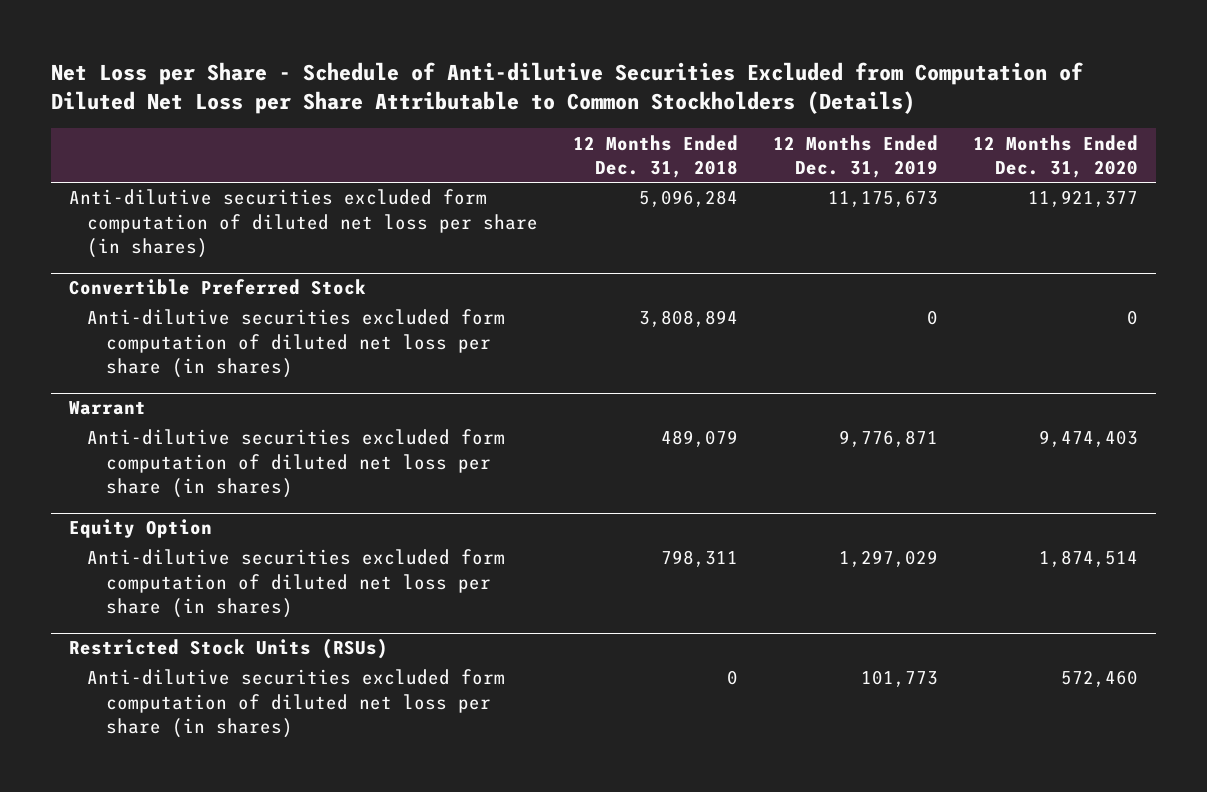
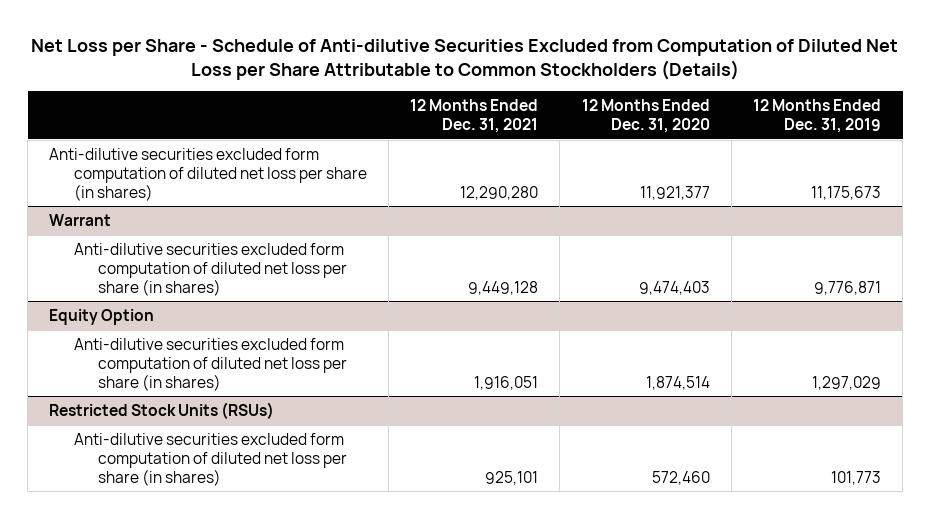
- | 12 Months Ended Dec. 31, 2018 | 12 Months Ended Dec. 31, 2019 | 12 Months Ended Dec. 31, 2020
+ | 12 Months Ended Dec. 31, 2021 | 12 Months Ended Dec. 31, 2020 | 12 Months Ended Dec. 31, 2019
- Convertible Preferred Stock
- Anti-dilutive securities excluded form computation of diluted net loss per share (in shares) | 3,808,894 | 0 | 0

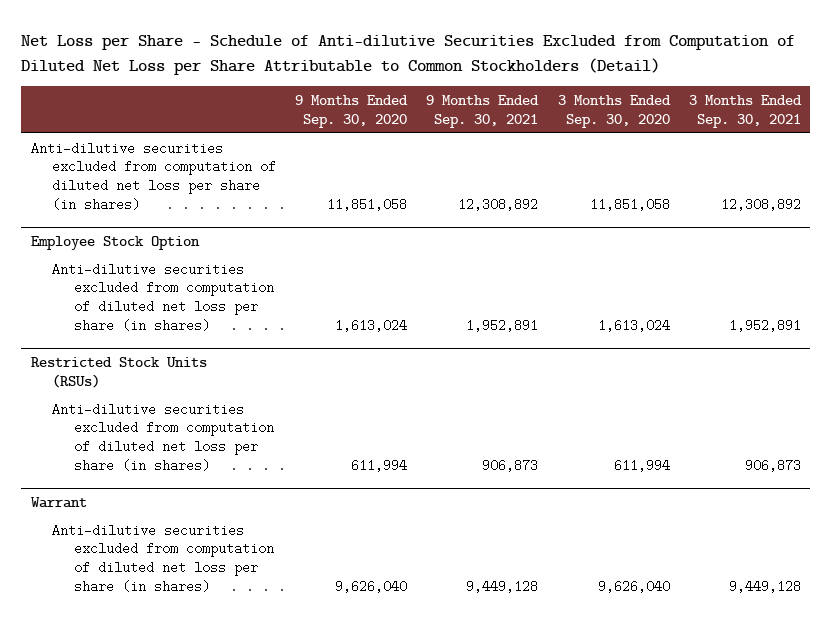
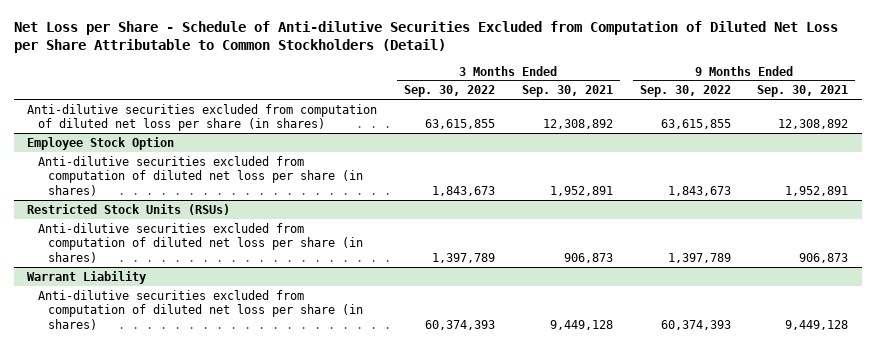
- | 9 Months Ended Sep. 30, 2020 | 9 Months Ended Sep. 30, 2021 | 3 Months Ended Sep. 30, 2020 | 3 Months Ended Sep. 30, 2021
+ | 3 Months Ended Sep. 30, 2022 | 3 Months Ended Sep. 30, 2021 | 9 Months Ended Sep. 30, 2022 | 9 Months Ended Sep. 30, 2021
- Warrant
+ Warrant Liability

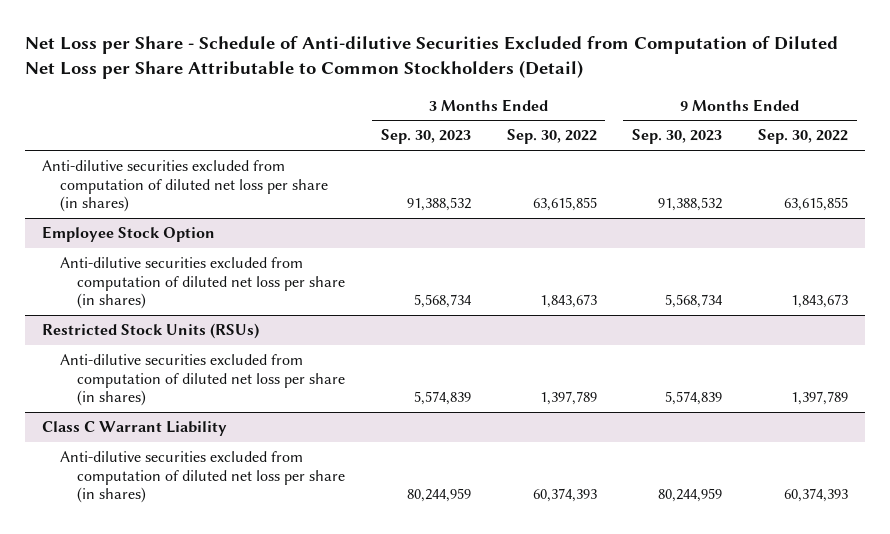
- | 3 Months Ended Sep. 30, 2022 | 3 Months Ended Sep. 30, 2021 | 9 Months Ended Sep. 30, 2022 | 9 Months Ended Sep. 30, 2021
+ | 3 Months Ended Sep. 30, 2023 | 3 Months Ended Sep. 30, 2022 | 9 Months Ended Sep. 30, 2023 | 9 Months Ended Sep. 30, 2022
- Warrant Liability
+ Class C Warrant Liability

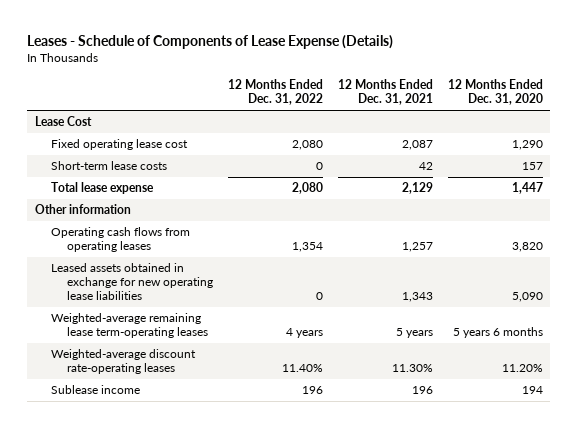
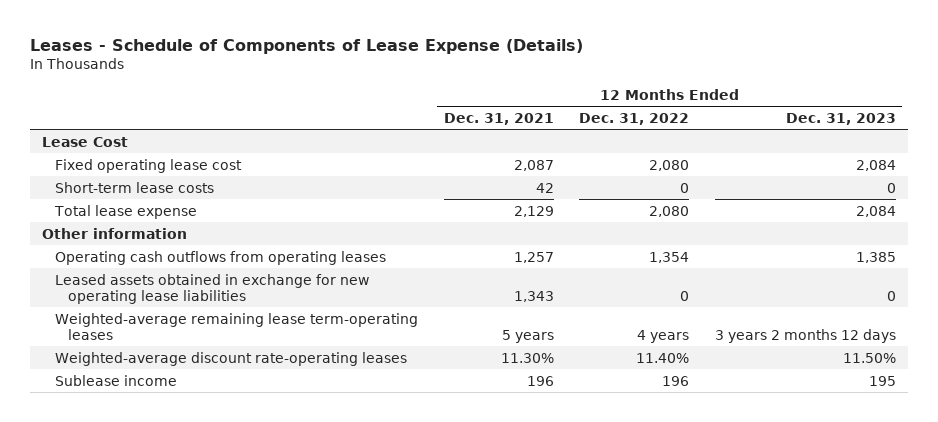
- | 12 Months Ended Dec. 31, 2022 | 12 Months Ended Dec. 31, 2021 | 12 Months Ended Dec. 31, 2020
+ | 12 Months Ended Dec. 31, 2021 | 12 Months Ended Dec. 31, 2022 | 12 Months Ended Dec. 31, 2023
- Operating cash flows from operating leases | 1,354 | 1,257 | 3,820
+ Operating cash outflows from operating leases | 1,257 | 1,354 | 1,385

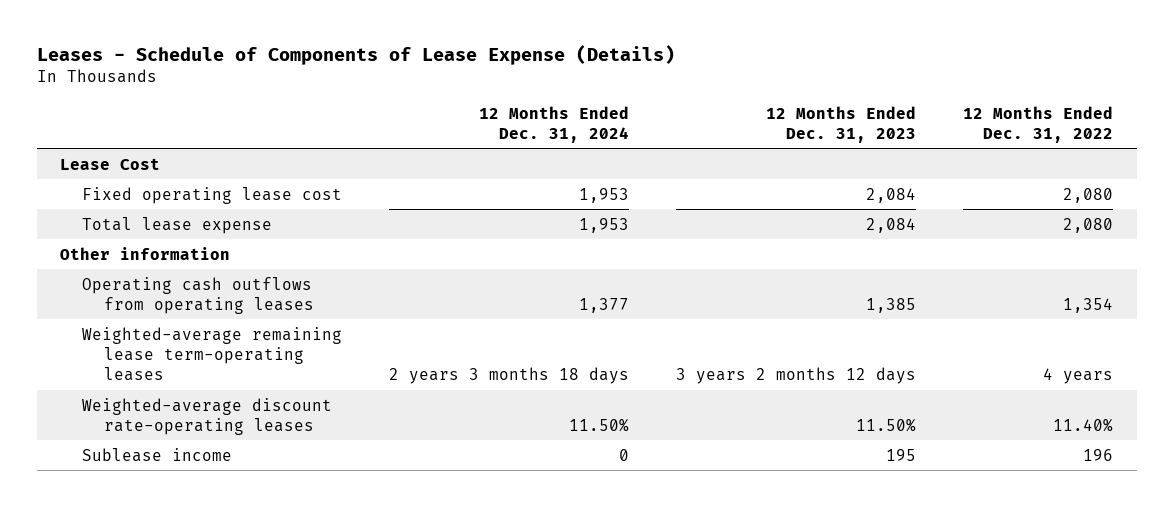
- | 12 Months Ended Dec. 31, 2021 | 12 Months Ended Dec. 31, 2022 | 12 Months Ended Dec. 31, 2023
+ | 12 Months Ended Dec. 31, 2024 | 12 Months Ended Dec. 31, 2023 | 12 Months Ended Dec. 31, 2022
- Short-term lease costs | 42 | 0 | 0
- Leased assets obtained in exchange for new operating lease liabilities | 1,343 | 0 | 0

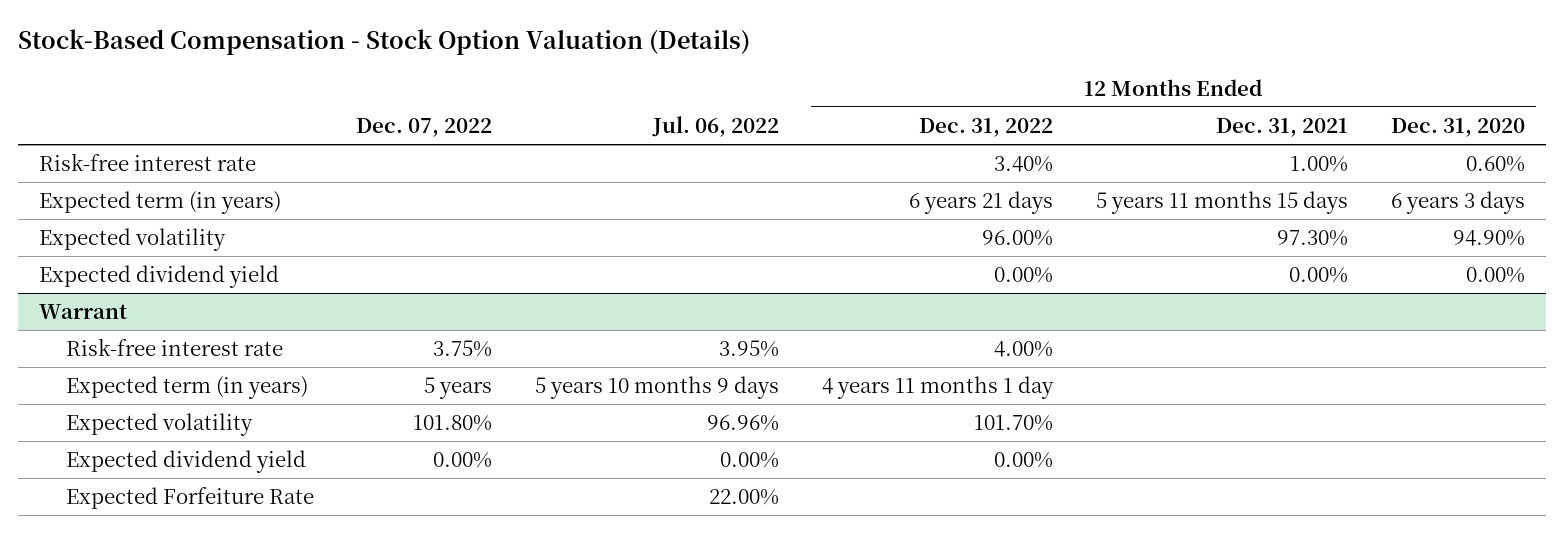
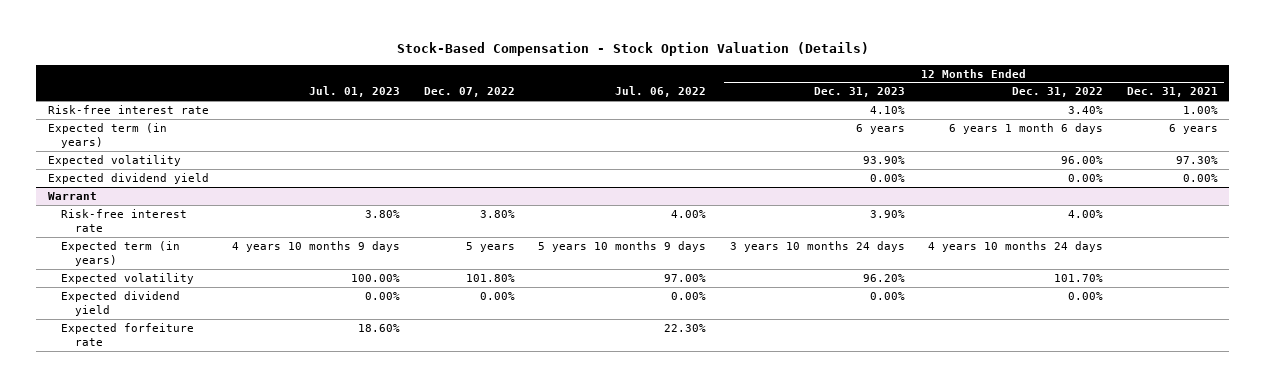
- | Dec. 07, 2022 | Jul. 06, 2022 | 12 Months Ended Dec. 31, 2022 | 12 Months Ended Dec. 31, 2021 | 12 Months Ended Dec. 31, 2020
+ | Jul. 01, 2023 | Dec. 07, 2022 | Jul. 06, 2022 | 12 Months Ended Dec. 31, 2023 | 12 Months Ended Dec. 31, 2022 | 12 Months Ended Dec. 31, 2021
- Expected term (in years) | | | 6 years 21 days | 5 years 11 months 15 days | 6 years 3 days
+ Expected term (in years) | | | | 6 years | 6 years 1 month 6 days | 6 years
@ Warrant
- Risk-free interest rate | 3.75% | 3.95% | 4.00% | |
- Expected term (in years) | 5 years | 5 years 10 months 9 days | 4 years 11 months 1 day | |
- Expected volatility | 101.80% | 96.96% | 101.70% | |
+ Risk-free interest rate | 3.80% | 3.80% | 4.00% | 3.90% | 4.00% |
+ Expected term (in years) | 4 years 10 months 9 days | 5 years | 5 years 10 months 9 days | 3 years 10 months 24 days | 4 years 10 months 24 days |
+ Expected volatility | 100.00% | 101.80% | 97.00% | 96.20% | 101.70% |
- Expected Forfeiture Rate | | 22.00% | | |
+ Expected forfeiture rate | 18.60% | | 22.30% | | |

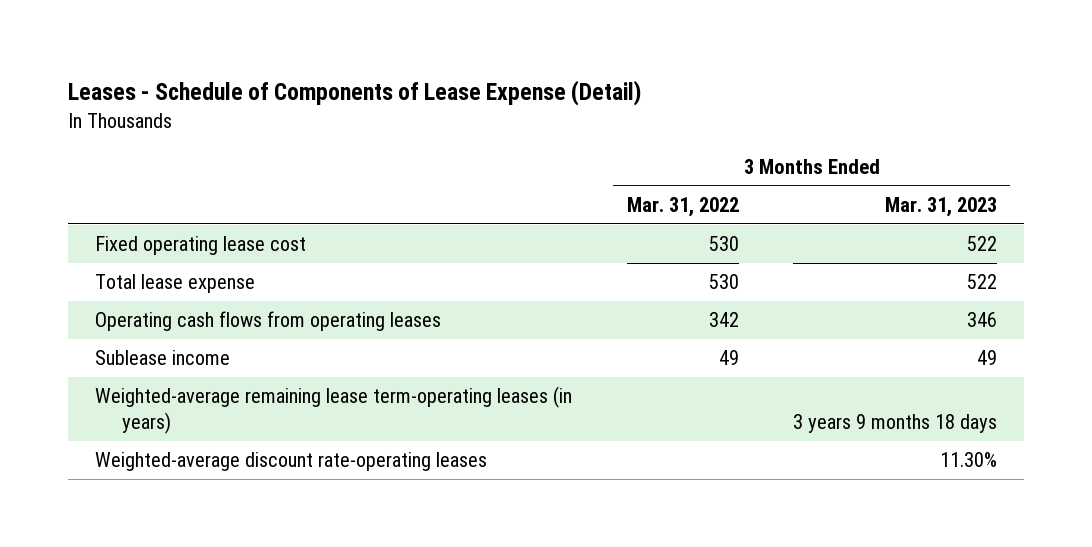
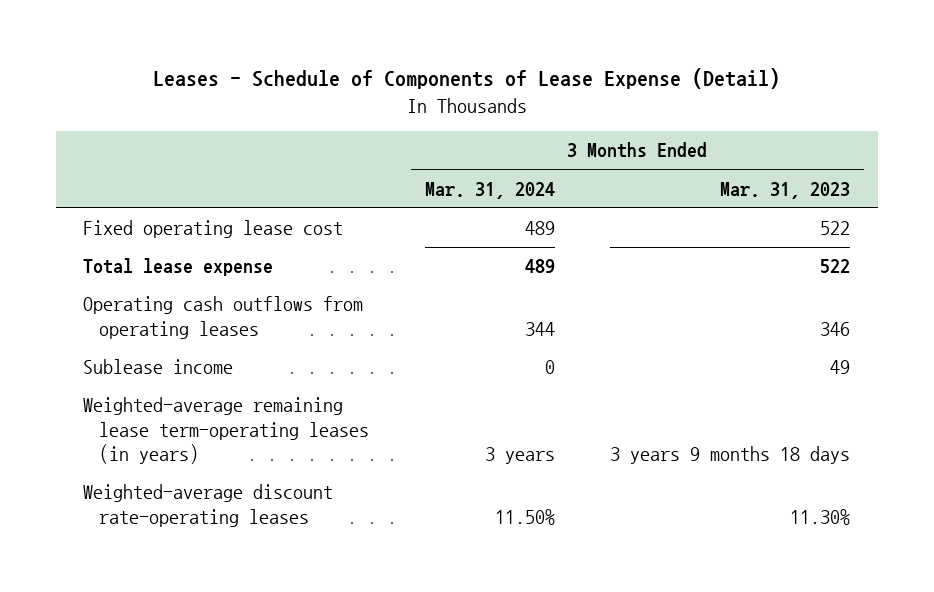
- | 3 Months Ended Mar. 31, 2022 | 3 Months Ended Mar. 31, 2023
+ | 3 Months Ended Mar. 31, 2024 | 3 Months Ended Mar. 31, 2023
- Operating cash flows from operating leases | 342 | 346
+ Operating cash outflows from operating leases | 344 | 346

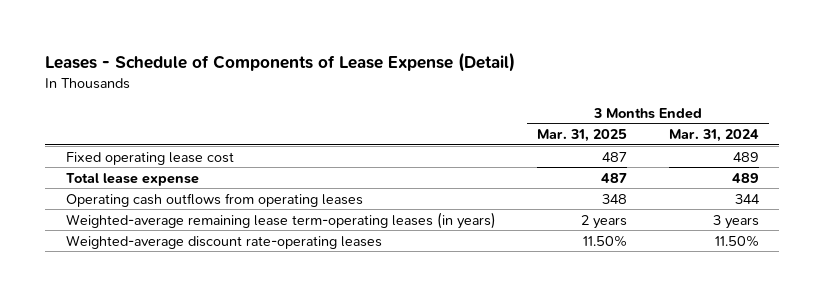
- | 3 Months Ended Mar. 31, 2024 | 3 Months Ended Mar. 31, 2023
+ | 3 Months Ended Mar. 31, 2025 | 3 Months Ended Mar. 31, 2024
- Sublease income | 0 | 49

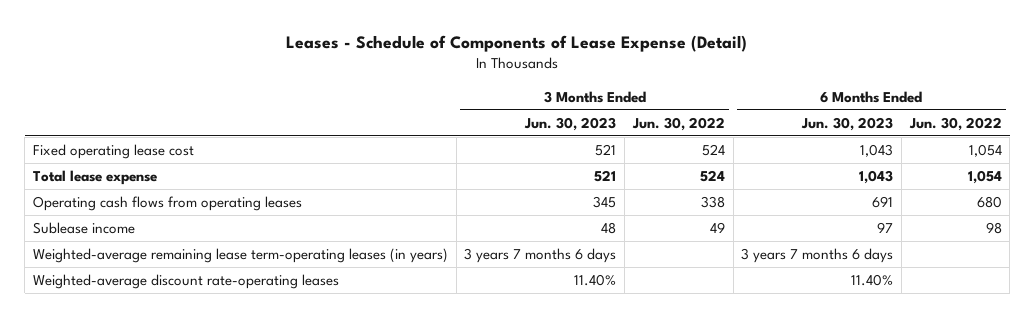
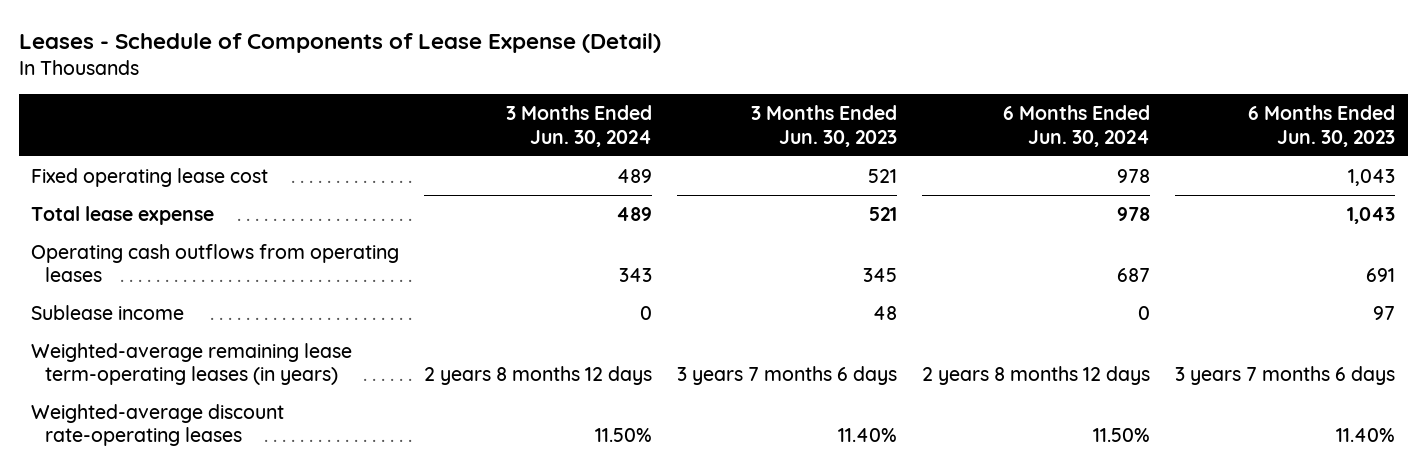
- | 3 Months Ended Jun. 30, 2023 | 3 Months Ended Jun. 30, 2022 | 6 Months Ended Jun. 30, 2023 | 6 Months Ended Jun. 30, 2022
+ | 3 Months Ended Jun. 30, 2024 | 3 Months Ended Jun. 30, 2023 | 6 Months Ended Jun. 30, 2024 | 6 Months Ended Jun. 30, 2023
- Operating cash flows from operating leases | 345 | 338 | 691 | 680
+ Operating cash outflows from operating leases | 343 | 345 | 687 | 691

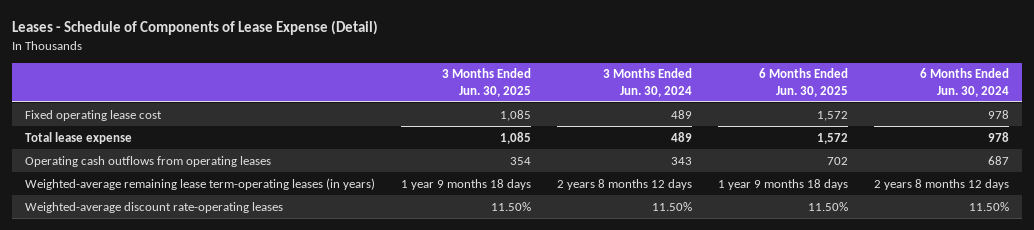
- | 3 Months Ended Jun. 30, 2024 | 3 Months Ended Jun. 30, 2023 | 6 Months Ended Jun. 30, 2024 | 6 Months Ended Jun. 30, 2023
+ | 3 Months Ended Jun. 30, 2025 | 3 Months Ended Jun. 30, 2024 | 6 Months Ended Jun. 30, 2025 | 6 Months Ended Jun. 30, 2024
- Sublease income | 0 | 48 | 0 | 97

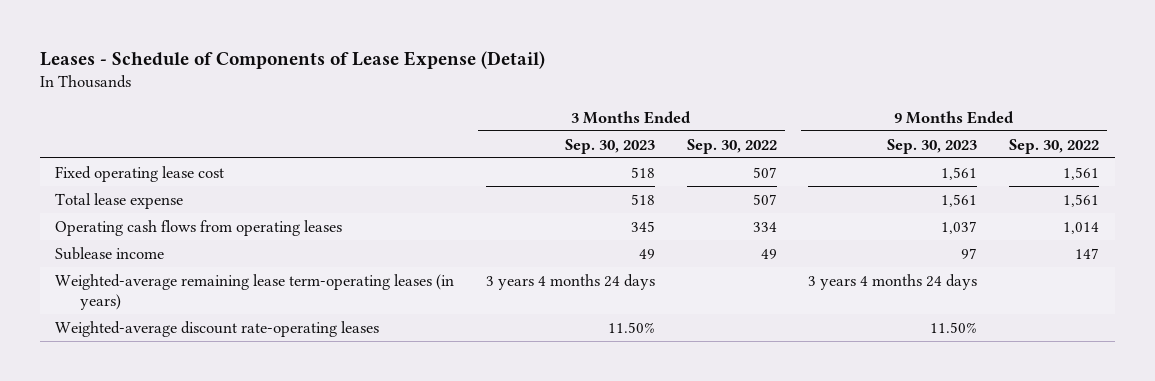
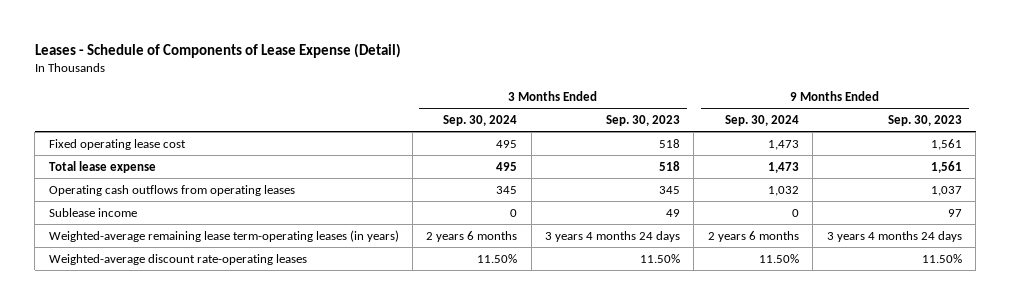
- | 3 Months Ended Sep. 30, 2023 | 3 Months Ended Sep. 30, 2022 | 9 Months Ended Sep. 30, 2023 | 9 Months Ended Sep. 30, 2022
+ | 3 Months Ended Sep. 30, 2024 | 3 Months Ended Sep. 30, 2023 | 9 Months Ended Sep. 30, 2024 | 9 Months Ended Sep. 30, 2023
- Operating cash flows from operating leases | 345 | 334 | 1,037 | 1,014
+ Operating cash outflows from operating leases | 345 | 345 | 1,032 | 1,037

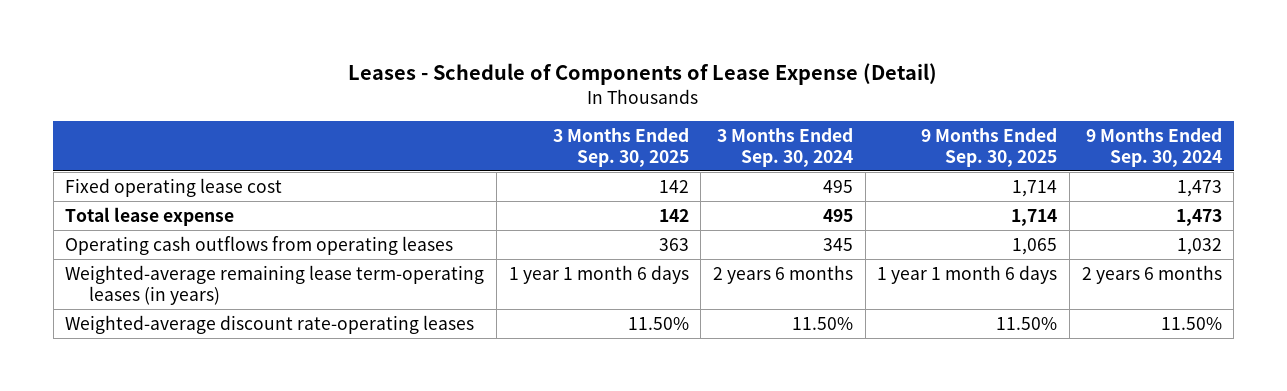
- | 3 Months Ended Sep. 30, 2024 | 3 Months Ended Sep. 30, 2023 | 9 Months Ended Sep. 30, 2024 | 9 Months Ended Sep. 30, 2023
+ | 3 Months Ended Sep. 30, 2025 | 3 Months Ended Sep. 30, 2024 | 9 Months Ended Sep. 30, 2025 | 9 Months Ended Sep. 30, 2024
- Sublease income | 0 | 49 | 0 | 97

